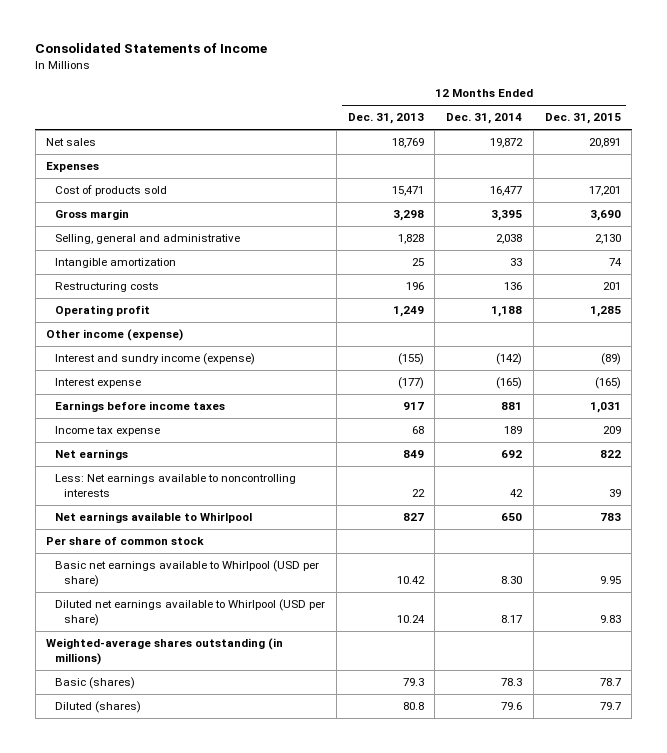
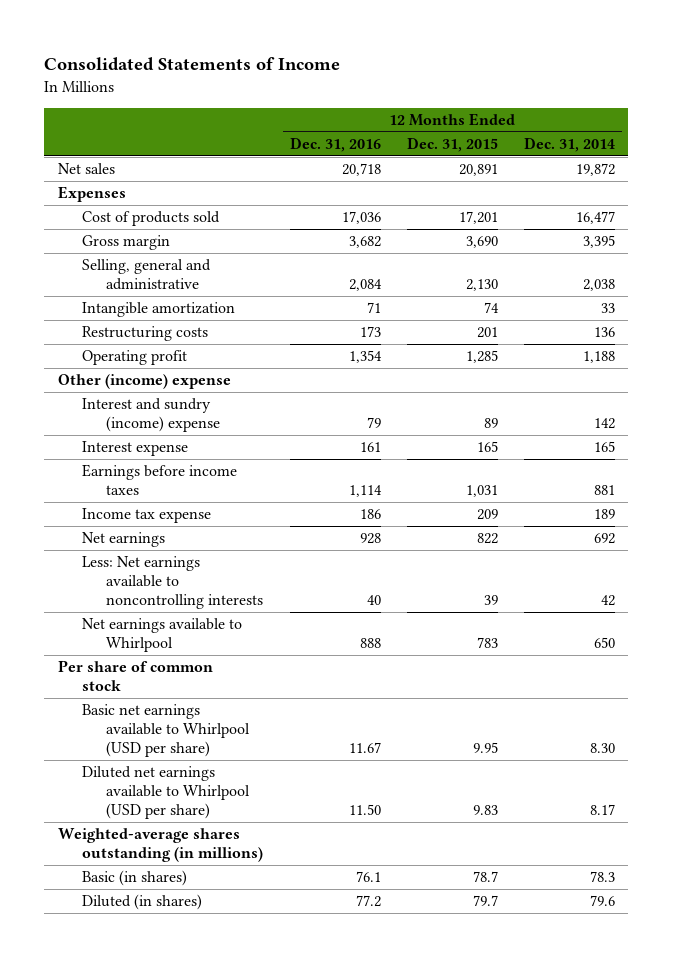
- | 12 Months Ended Dec. 31, 2013 | 12 Months Ended Dec. 31, 2014 | 12 Months Ended Dec. 31, 2015
+ | 12 Months Ended Dec. 31, 2016 | 12 Months Ended Dec. 31, 2015 | 12 Months Ended Dec. 31, 2014
- Other income (expense)
- Interest and sundry income (expense) | (155) | (142) | (89)
- Interest expense | (177) | (165) | (165)
+ Other (income) expense
+ Interest and sundry (income) expense | 79 | 89 | 142
+ Interest expense | 161 | 165 | 165
- Basic (shares) | 79.3 | 78.3 | 78.7
- Diluted (shares) | 80.8 | 79.6 | 79.7
+ Basic (in shares) | 76.1 | 78.7 | 78.3
+ Diluted (in shares) | 77.2 | 79.7 | 79.6

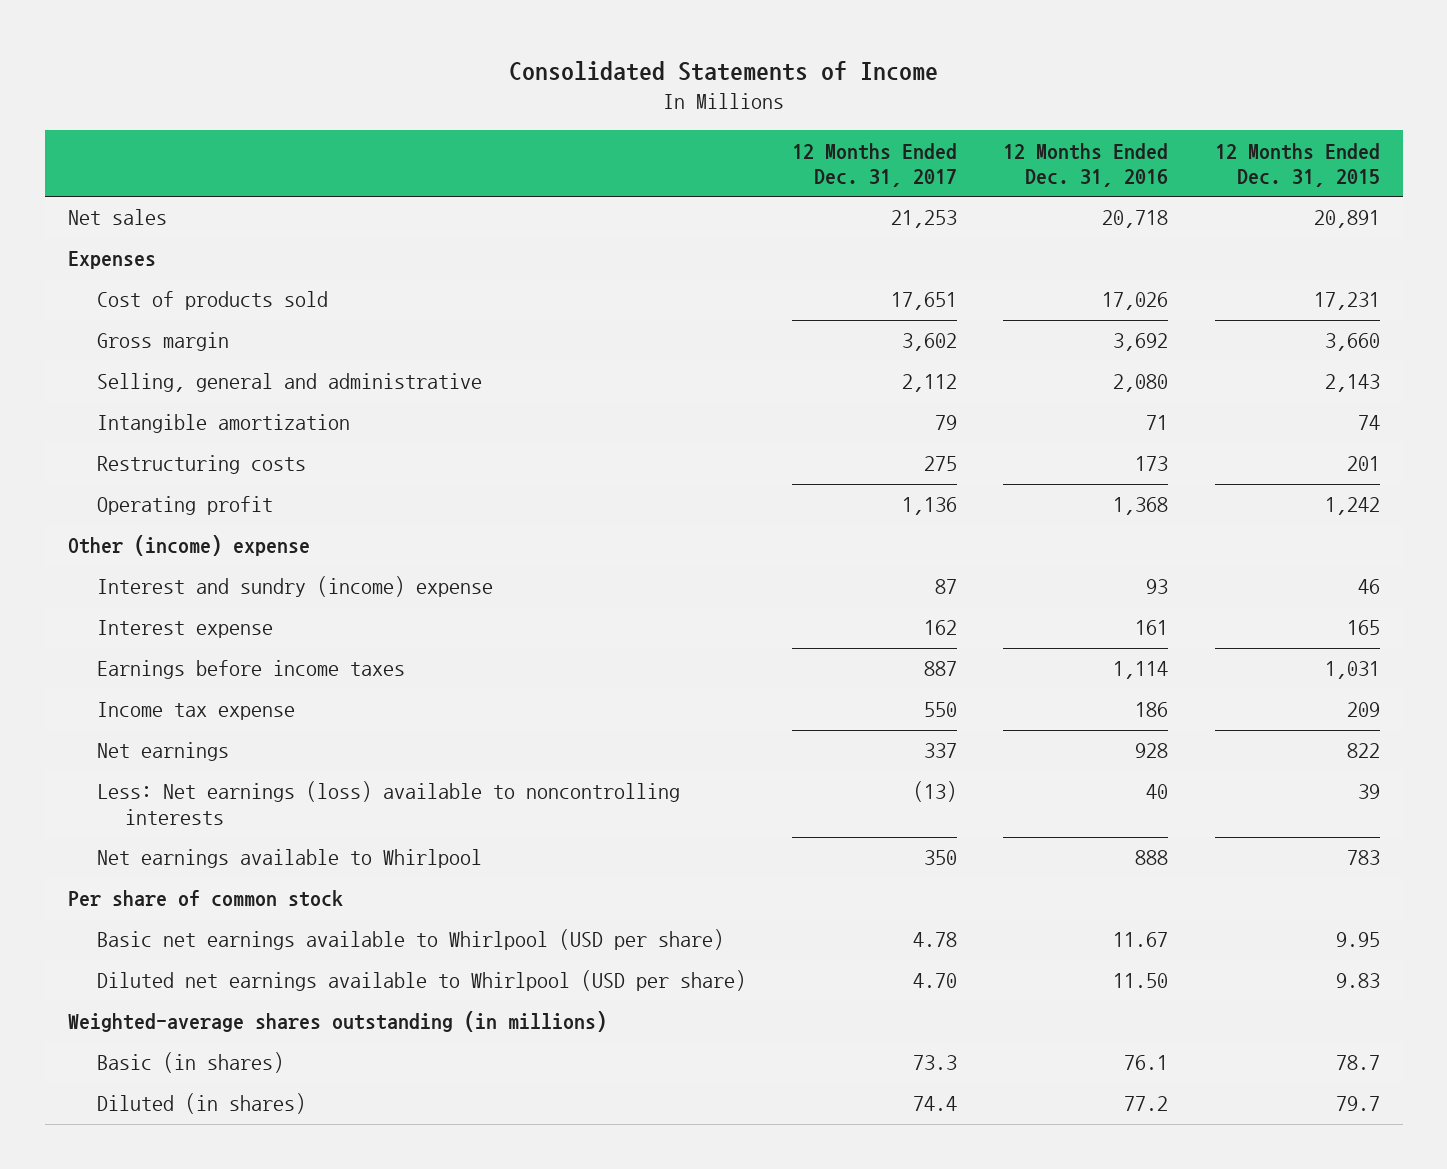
- | 12 Months Ended Dec. 31, 2016 | 12 Months Ended Dec. 31, 2015 | 12 Months Ended Dec. 31, 2014
+ | 12 Months Ended Dec. 31, 2017 | 12 Months Ended Dec. 31, 2016 | 12 Months Ended Dec. 31, 2015
- Cost of products sold | 17,036 | 17,201 | 16,477
- Gross margin | 3,682 | 3,690 | 3,395
- Selling, general and administrative | 2,084 | 2,130 | 2,038
+ Cost of products sold | 17,651 | 17,026 | 17,231
+ Gross margin | 3,602 | 3,692 | 3,660
+ Selling, general and administrative | 2,112 | 2,080 | 2,143
- Operating profit | 1,354 | 1,285 | 1,188
+ Operating profit | 1,136 | 1,368 | 1,242
- Interest and sundry (income) expense | 79 | 89 | 142
+ Interest and sundry (income) expense | 87 | 93 | 46
- Less: Net earnings available to noncontrolling interests | 40 | 39 | 42
+ Less: Net earnings (loss) available to noncontrolling interests | (13) | 40 | 39

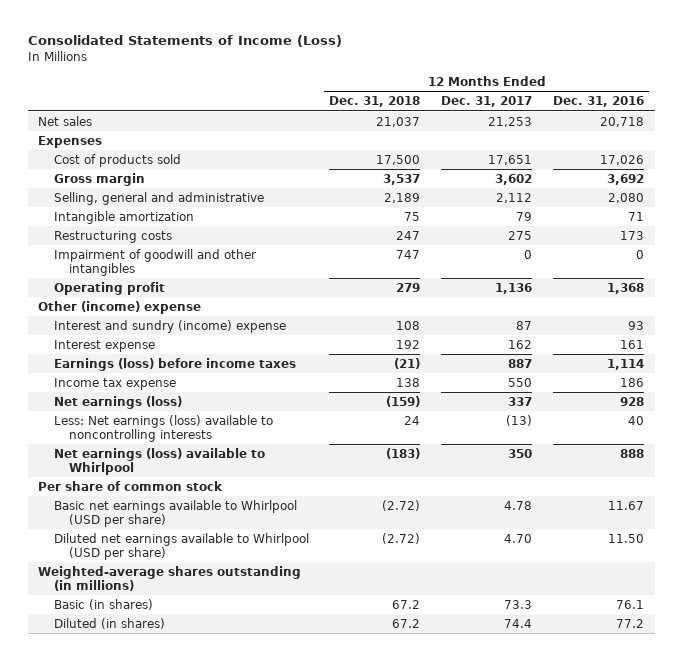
- Consolidated Statements of Income
+ Consolidated Statements of Income (Loss)
- | 12 Months Ended Dec. 31, 2017 | 12 Months Ended Dec. 31, 2016 | 12 Months Ended Dec. 31, 2015
+ | 12 Months Ended Dec. 31, 2018 | 12 Months Ended Dec. 31, 2017 | 12 Months Ended Dec. 31, 2016
+ Impairment of goodwill and other intangibles | 747 | 0 | 0
- Earnings before income taxes | 887 | 1,114 | 1,031
+ Earnings (loss) before income taxes | (21) | 887 | 1,114
- Net earnings | 337 | 928 | 822
+ Net earnings (loss) | (159) | 337 | 928
- Net earnings available to Whirlpool | 350 | 888 | 783
+ Net earnings (loss) available to Whirlpool | (183) | 350 | 888

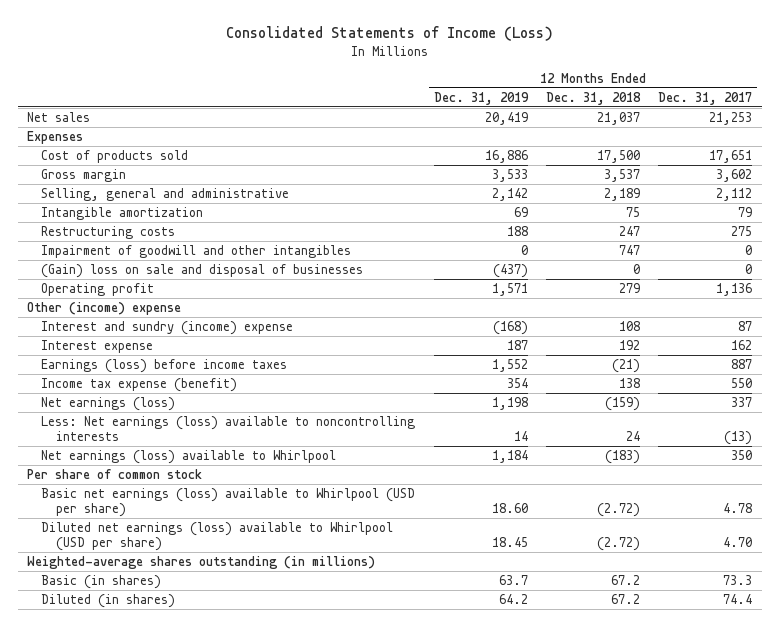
- | 12 Months Ended Dec. 31, 2018 | 12 Months Ended Dec. 31, 2017 | 12 Months Ended Dec. 31, 2016
+ | 12 Months Ended Dec. 31, 2019 | 12 Months Ended Dec. 31, 2018 | 12 Months Ended Dec. 31, 2017
+ (Gain) loss on sale and disposal of businesses | (437) | 0 | 0
- Income tax expense | 138 | 550 | 186
+ Income tax expense (benefit) | 354 | 138 | 550
- Basic net earnings available to Whirlpool (USD per share) | (2.72) | 4.78 | 11.67
- Diluted net earnings available to Whirlpool (USD per share) | (2.72) | 4.70 | 11.50
+ Basic net earnings (loss) available to Whirlpool (USD per share) | 18.60 | (2.72) | 4.78
+ Diluted net earnings (loss) available to Whirlpool (USD per share) | 18.45 | (2.72) | 4.70

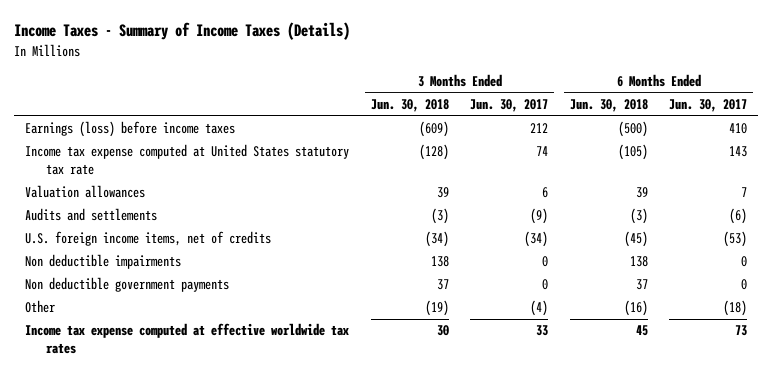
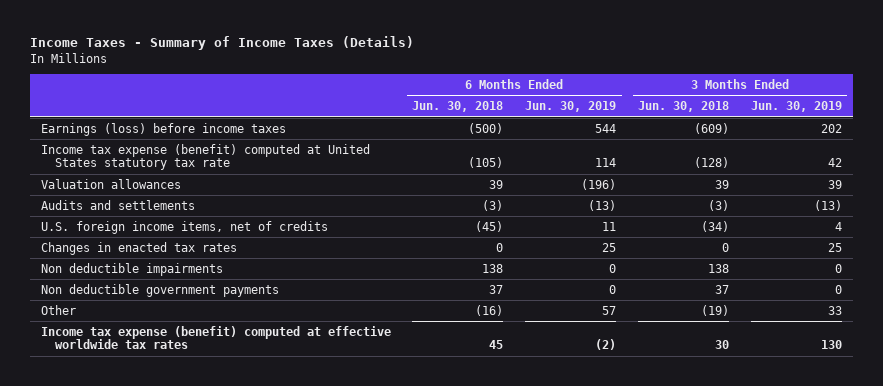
- | 3 Months Ended Jun. 30, 2018 | 3 Months Ended Jun. 30, 2017 | 6 Months Ended Jun. 30, 2018 | 6 Months Ended Jun. 30, 2017
+ | 6 Months Ended Jun. 30, 2018 | 6 Months Ended Jun. 30, 2019 | 3 Months Ended Jun. 30, 2018 | 3 Months Ended Jun. 30, 2019
- Income tax expense computed at United States statutory tax rate | (128) | 74 | (105) | 143
+ Income tax expense (benefit) computed at United States statutory tax rate | (105) | 114 | (128) | 42
+ Changes in enacted tax rates | 0 | 25 | 0 | 25
- Income tax expense computed at effective worldwide tax rates | 30 | 33 | 45 | 73
+ Income tax expense (benefit) computed at effective worldwide tax rates | 45 | (2) | 30 | 130

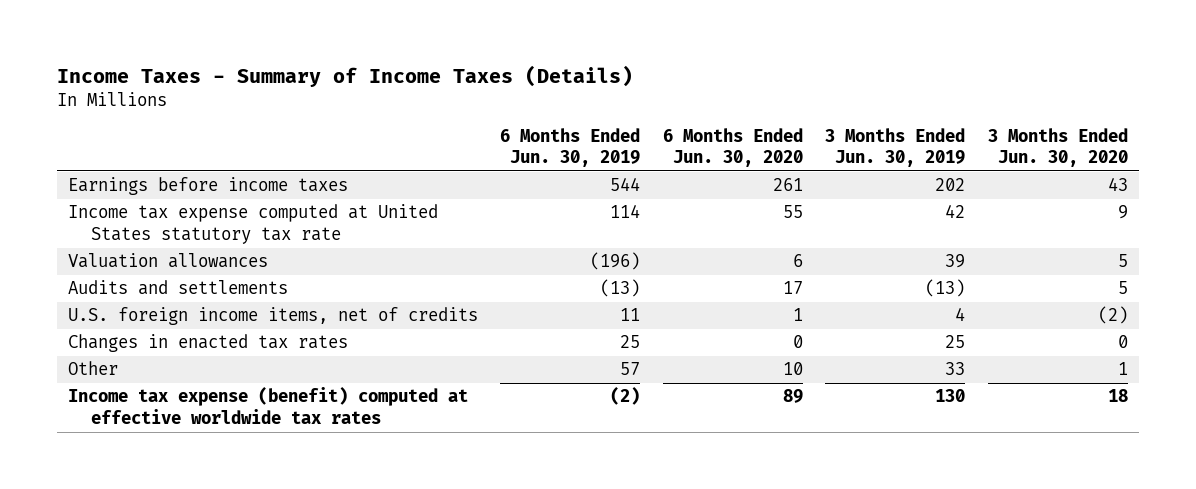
- | 6 Months Ended Jun. 30, 2018 | 6 Months Ended Jun. 30, 2019 | 3 Months Ended Jun. 30, 2018 | 3 Months Ended Jun. 30, 2019
+ | 6 Months Ended Jun. 30, 2019 | 6 Months Ended Jun. 30, 2020 | 3 Months Ended Jun. 30, 2019 | 3 Months Ended Jun. 30, 2020
- Earnings (loss) before income taxes | (500) | 544 | (609) | 202
- Income tax expense (benefit) computed at United States statutory tax rate | (105) | 114 | (128) | 42
+ Earnings before income taxes | 544 | 261 | 202 | 43
+ Income tax expense computed at United States statutory tax rate | 114 | 55 | 42 | 9
- Non deductible impairments | 138 | 0 | 138 | 0
- Non deductible government payments | 37 | 0 | 37 | 0

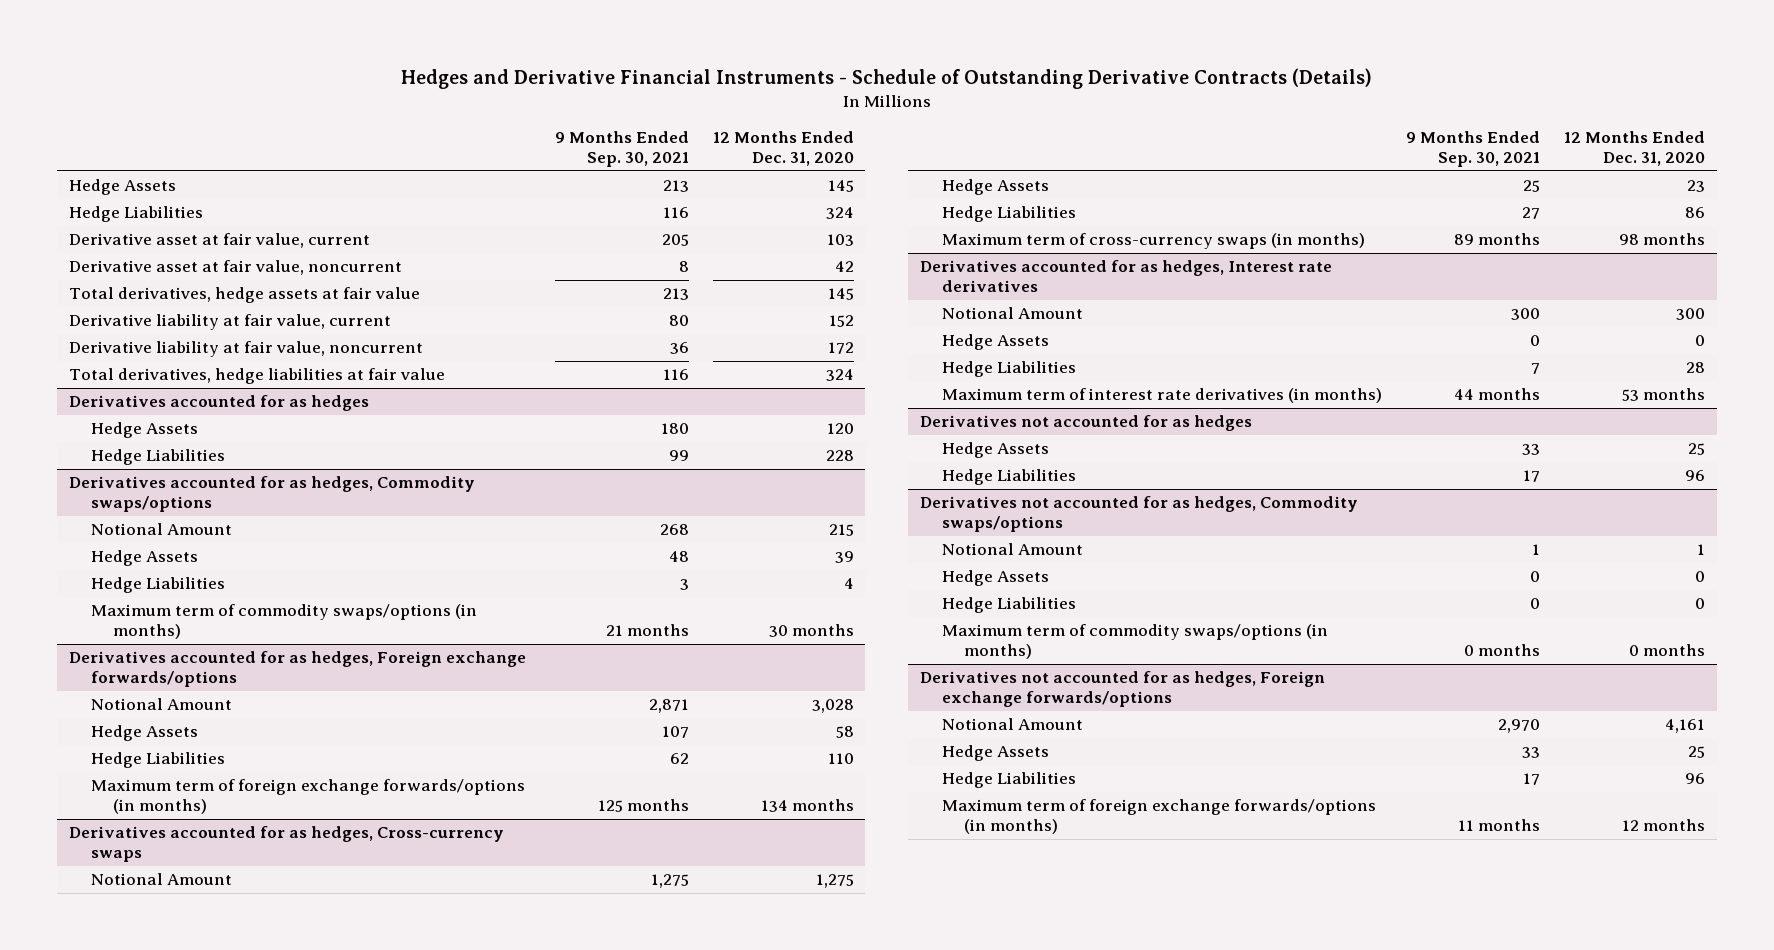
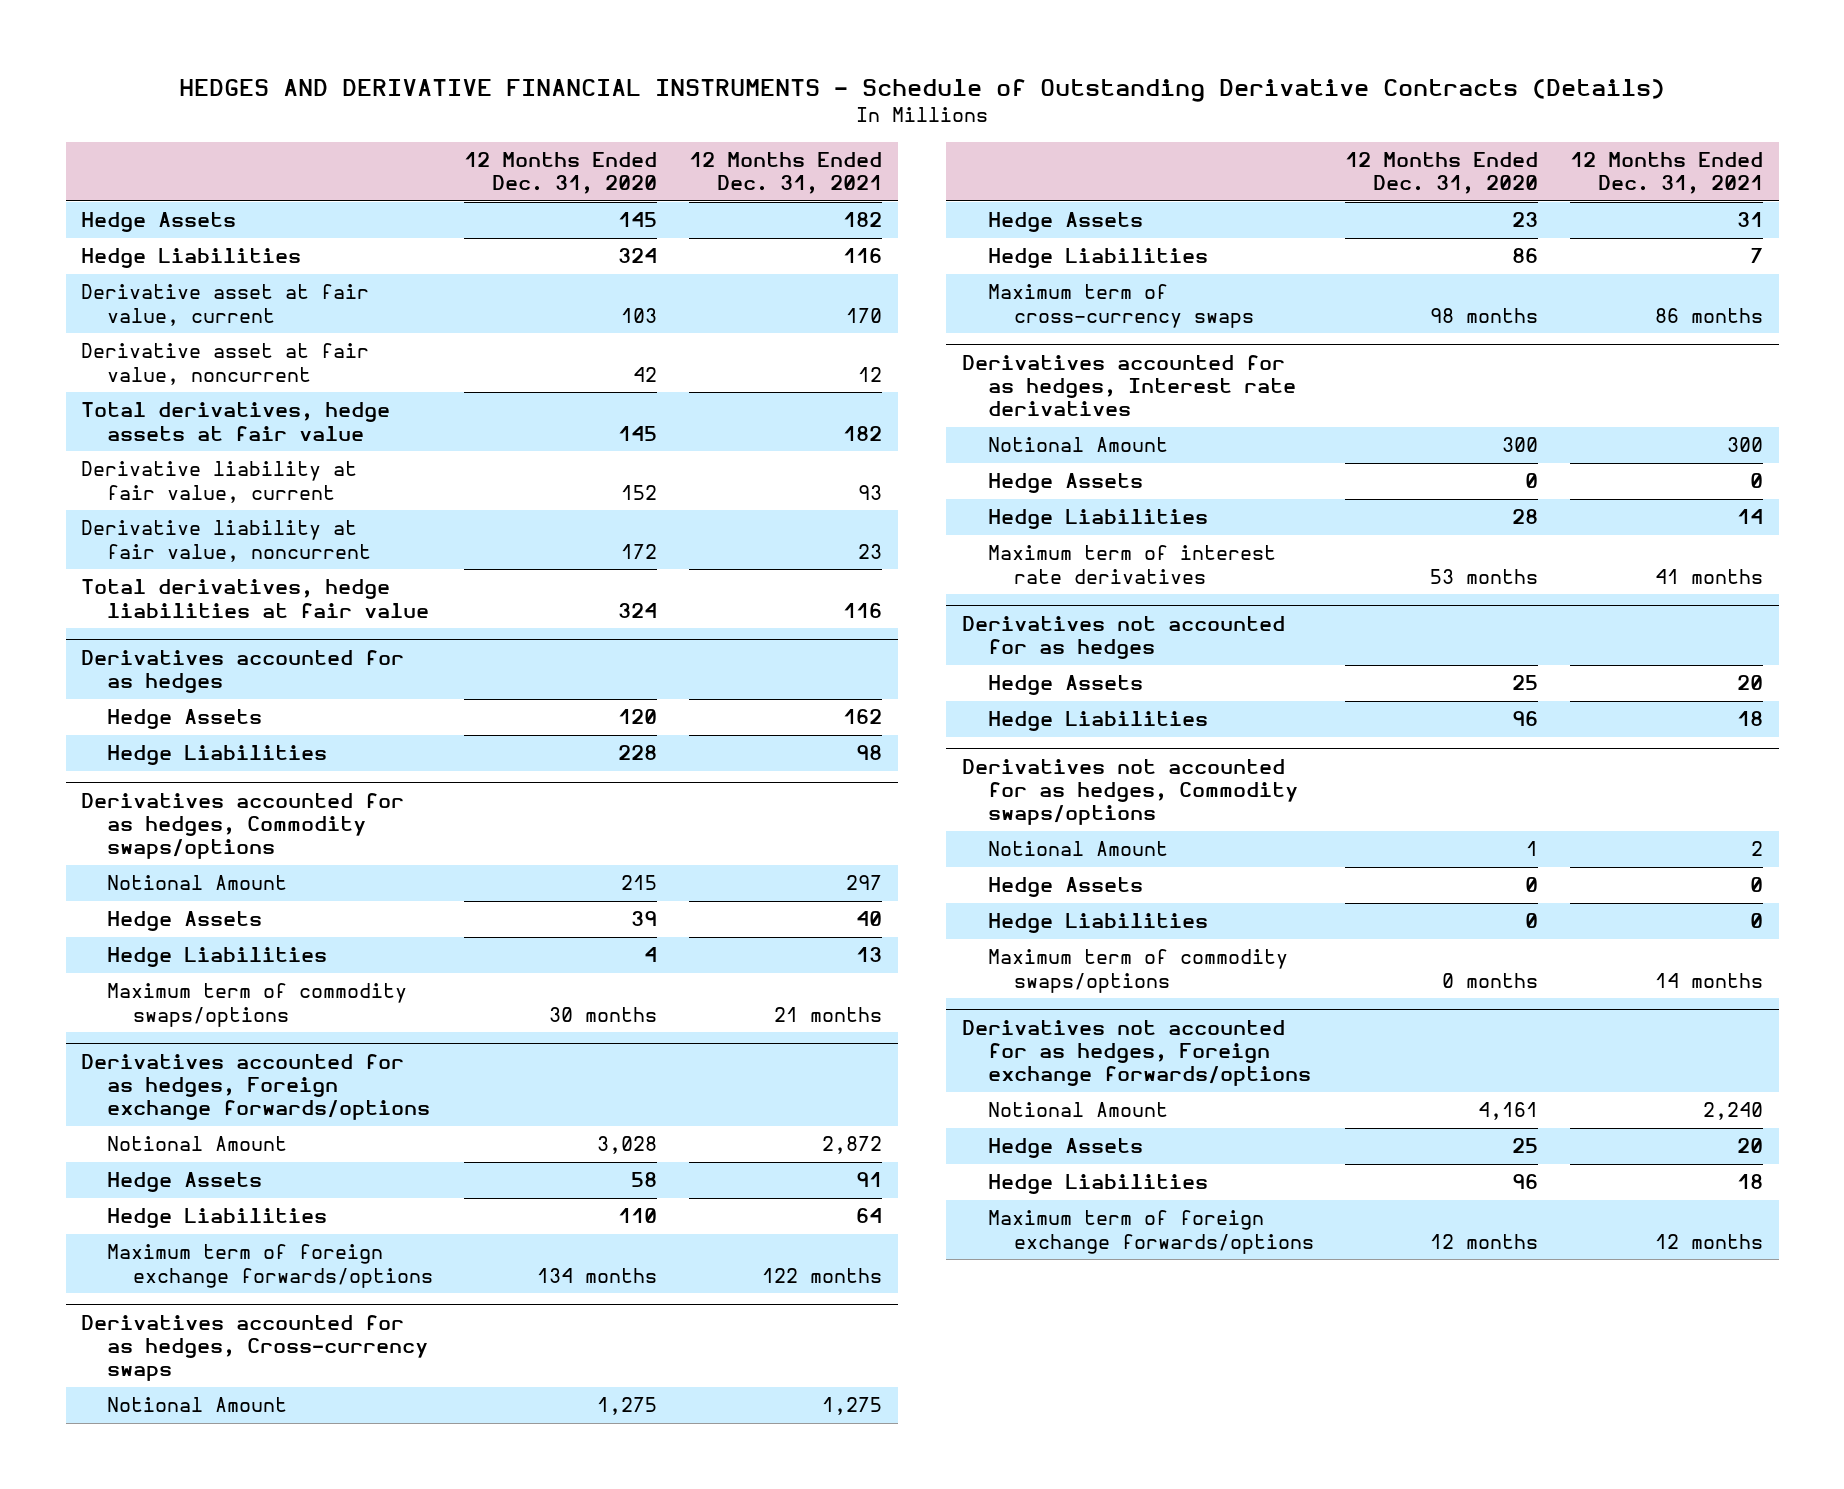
- Hedges and Derivative Financial Instruments - Schedule of Outstanding Derivative Contracts (Details)
+ HEDGES AND DERIVATIVE FINANCIAL INSTRUMENTS - Schedule of Outstanding Derivative Contracts (Details)
- | 9 Months Ended Sep. 30, 2021 | 12 Months Ended Dec. 31, 2020
+ | 12 Months Ended Dec. 31, 2020 | 12 Months Ended Dec. 31, 2021
@ Derivatives accounted for as hedges, Commodity swaps/options
- Maximum term of commodity swaps/options (in months) | 21 months | 30 months
+ Maximum term of commodity swaps/options | 30 months | 21 months
@ Derivatives accounted for as hedges, Foreign exchange forwards/options
- Maximum term of foreign exchange forwards/options (in months) | 125 months | 134 months
+ Maximum term of foreign exchange forwards/options | 134 months | 122 months
@ Derivatives accounted for as hedges, Cross-currency swaps
- Maximum term of cross-currency swaps (in months) | 89 months | 98 months
+ Maximum term of cross-currency swaps | 98 months | 86 months
@ Derivatives accounted for as hedges, Interest rate derivatives
- Maximum term of interest rate derivatives (in months) | 44 months | 53 months
+ Maximum term of interest rate derivatives | 53 months | 41 months
@ Derivatives not accounted for as hedges, Commodity swaps/options
- Maximum term of commodity swaps/options (in months) | 0 months | 0 months
+ Maximum term of commodity swaps/options | 0 months | 14 months
@ Derivatives not accounted for as hedges, Foreign exchange forwards/options
- Maximum term of foreign exchange forwards/options (in months) | 11 months | 12 months
+ Maximum term of foreign exchange forwards/options | 12 months | 12 months

